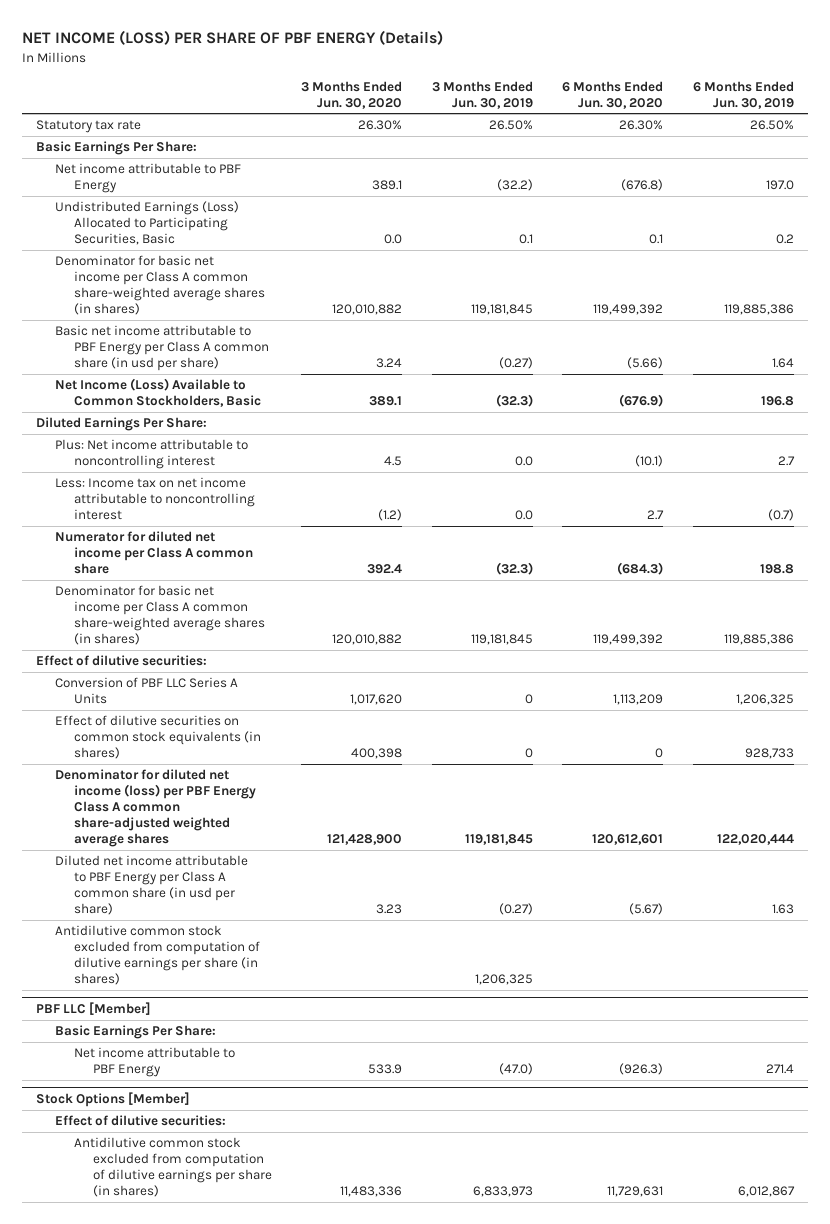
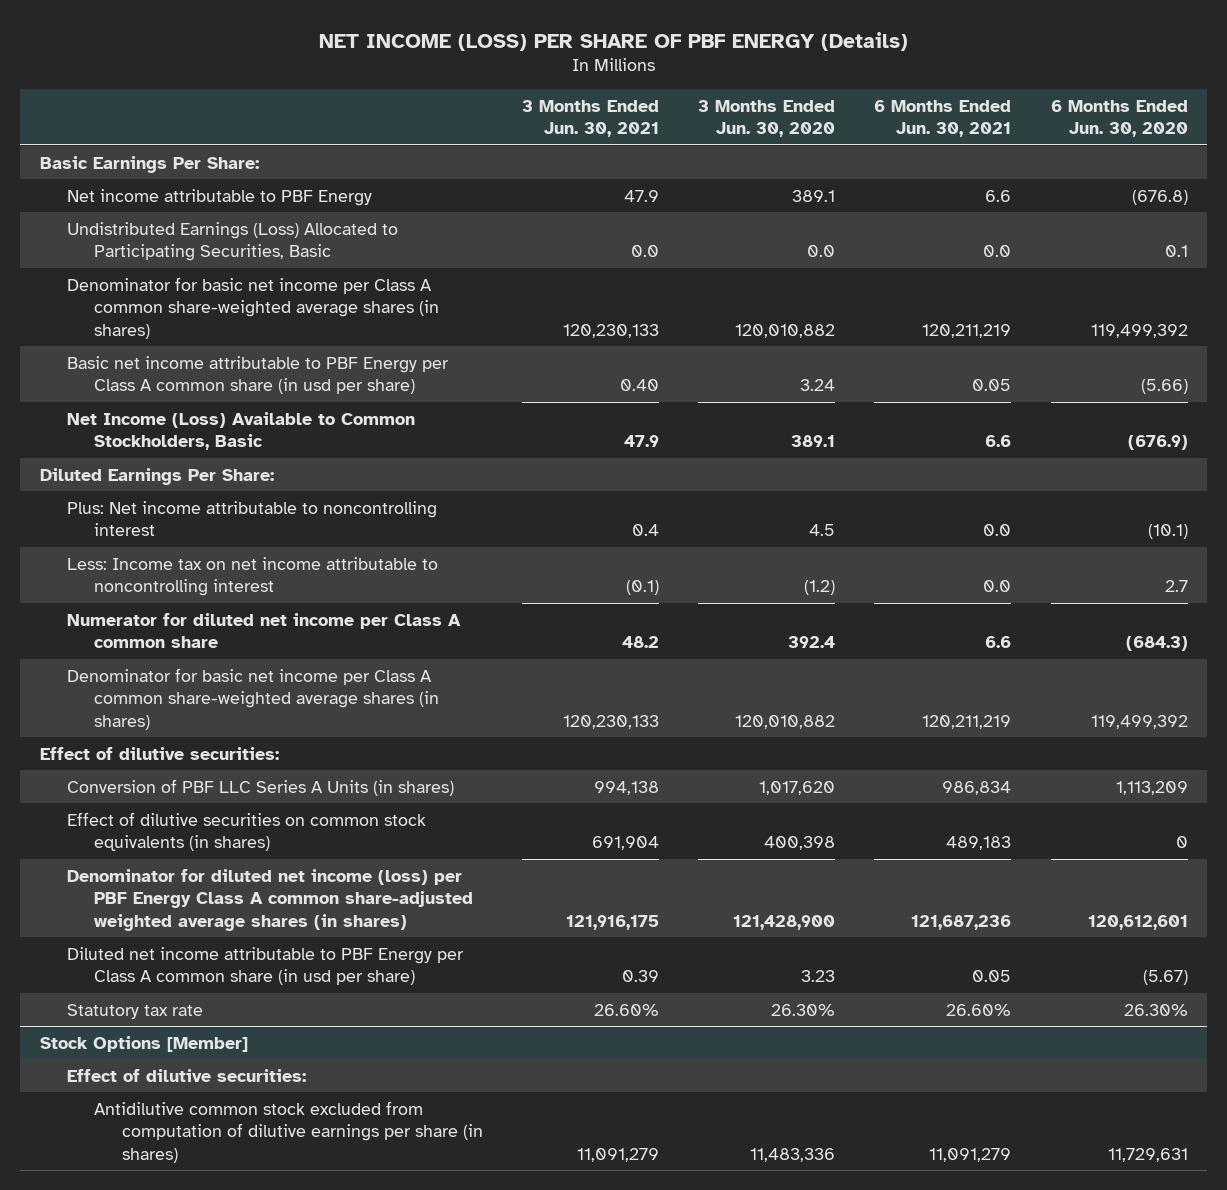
- | 3 Months Ended Jun. 30, 2020 | 3 Months Ended Jun. 30, 2019 | 6 Months Ended Jun. 30, 2020 | 6 Months Ended Jun. 30, 2019
+ | 3 Months Ended Jun. 30, 2021 | 3 Months Ended Jun. 30, 2020 | 6 Months Ended Jun. 30, 2021 | 6 Months Ended Jun. 30, 2020
- Conversion of PBF LLC Series A Units | 1,017,620 | 0 | 1,113,209 | 1,206,325
+ Conversion of PBF LLC Series A Units (in shares) | 994,138 | 1,017,620 | 986,834 | 1,113,209
- Denominator for diluted net income (loss) per PBF Energy Class A common share-adjusted weighted average shares | 121,428,900 | 119,181,845 | 120,612,601 | 122,020,444
+ Denominator for diluted net income (loss) per PBF Energy Class A common share-adjusted weighted average shares (in shares) | 121,916,175 | 121,428,900 | 121,687,236 | 120,612,601
- Antidilutive common stock excluded from computation of dilutive earnings per share (in shares) | | 1,206,325 | |
- PBF LLC [Member]
- Basic Earnings Per Share:
- Net income attributable to PBF Energy | 533.9 | (47.0) | (926.3) | 271.4
moved down: Statutory tax rate | 26.60% | 26.30% | 26.60% | 26.30%

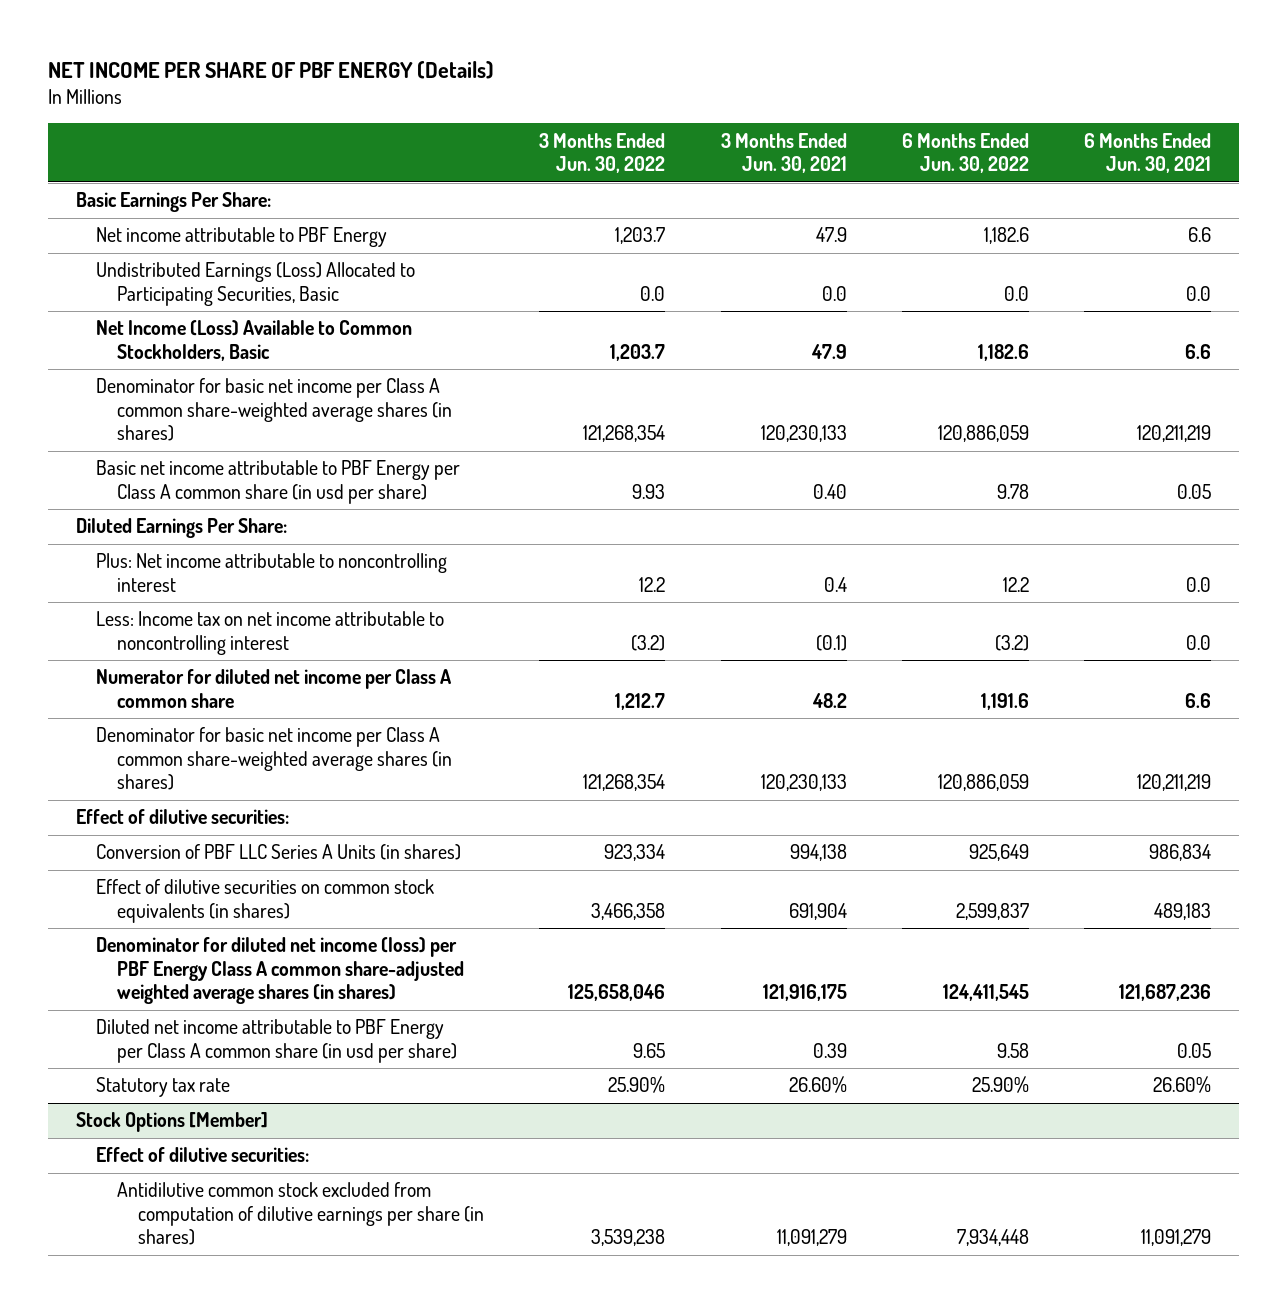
- NET INCOME (LOSS) PER SHARE OF PBF ENERGY (Details)
+ NET INCOME PER SHARE OF PBF ENERGY (Details)
- | 3 Months Ended Jun. 30, 2021 | 3 Months Ended Jun. 30, 2020 | 6 Months Ended Jun. 30, 2021 | 6 Months Ended Jun. 30, 2020
+ | 3 Months Ended Jun. 30, 2022 | 3 Months Ended Jun. 30, 2021 | 6 Months Ended Jun. 30, 2022 | 6 Months Ended Jun. 30, 2021
moved up: Net Income (Loss) Available to Common Stockholders, Basic | 1,203.7 | 47.9 | 1,182.6 | 6.6

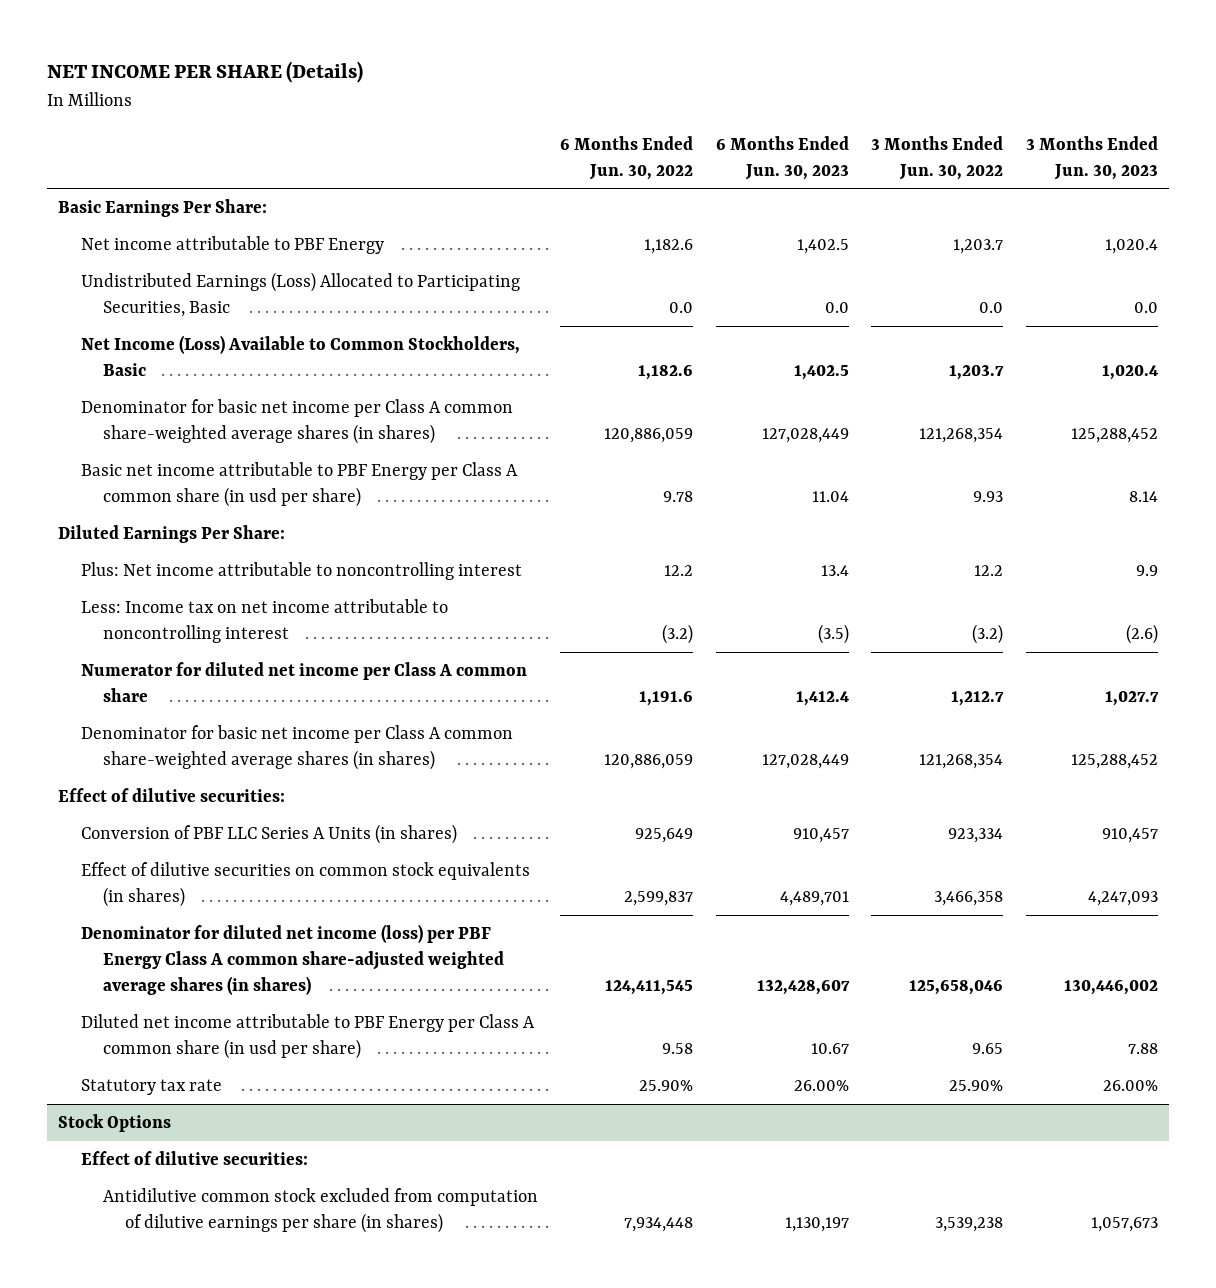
- NET INCOME PER SHARE OF PBF ENERGY (Details)
+ NET INCOME PER SHARE (Details)
- | 3 Months Ended Jun. 30, 2022 | 3 Months Ended Jun. 30, 2021 | 6 Months Ended Jun. 30, 2022 | 6 Months Ended Jun. 30, 2021
+ | 6 Months Ended Jun. 30, 2022 | 6 Months Ended Jun. 30, 2023 | 3 Months Ended Jun. 30, 2022 | 3 Months Ended Jun. 30, 2023
- Stock Options [Member]
+ Stock Options

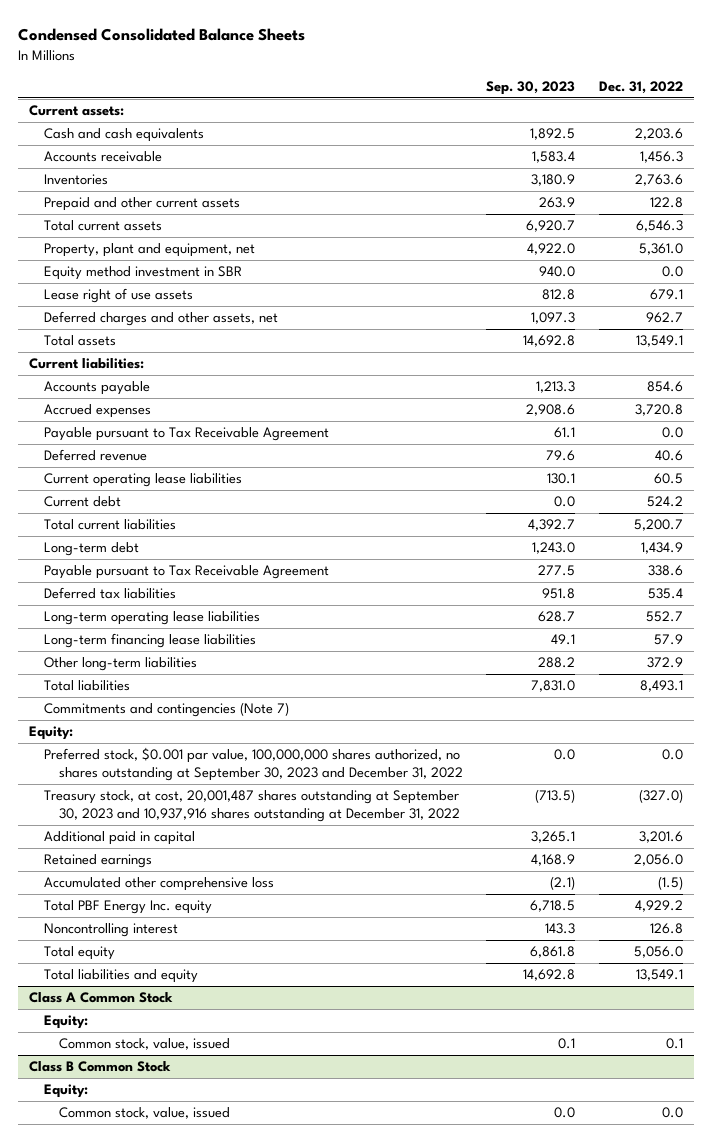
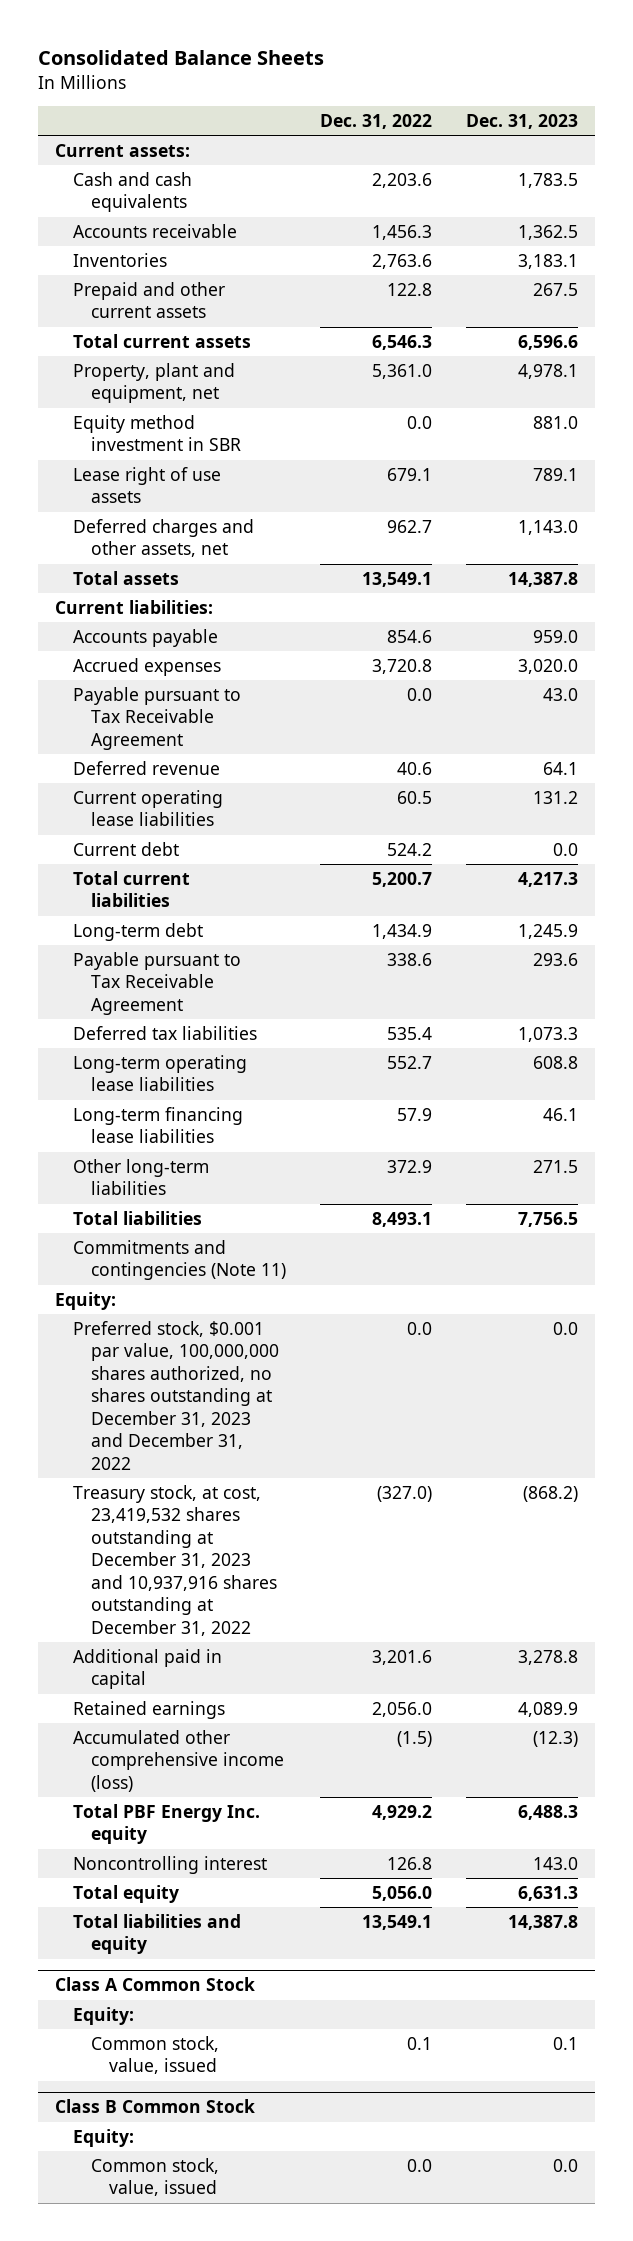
- Condensed Consolidated Balance Sheets
+ Consolidated Balance Sheets
- | Sep. 30, 2023 | Dec. 31, 2022
+ | Dec. 31, 2022 | Dec. 31, 2023
- Commitments and contingencies (Note 7)
+ Commitments and contingencies (Note 11)
- Preferred stock, $0.001 par value, 100,000,000 shares authorized, no shares outstanding at September 30, 2023 and December 31, 2022 | 0.0 | 0.0
- Treasury stock, at cost, 20,001,487 shares outstanding at September 30, 2023 and 10,937,916 shares outstanding at December 31, 2022 | (713.5) | (327.0)
+ Preferred stock, $0.001 par value, 100,000,000 shares authorized, no shares outstanding at December 31, 2023 and December 31, 2022 | 0.0 | 0.0
+ Treasury stock, at cost, 23,419,532 shares outstanding at December 31, 2023 and 10,937,916 shares outstanding at December 31, 2022 | (327.0) | (868.2)
- Accumulated other comprehensive loss | (2.1) | (1.5)
+ Accumulated other comprehensive income (loss) | (1.5) | (12.3)

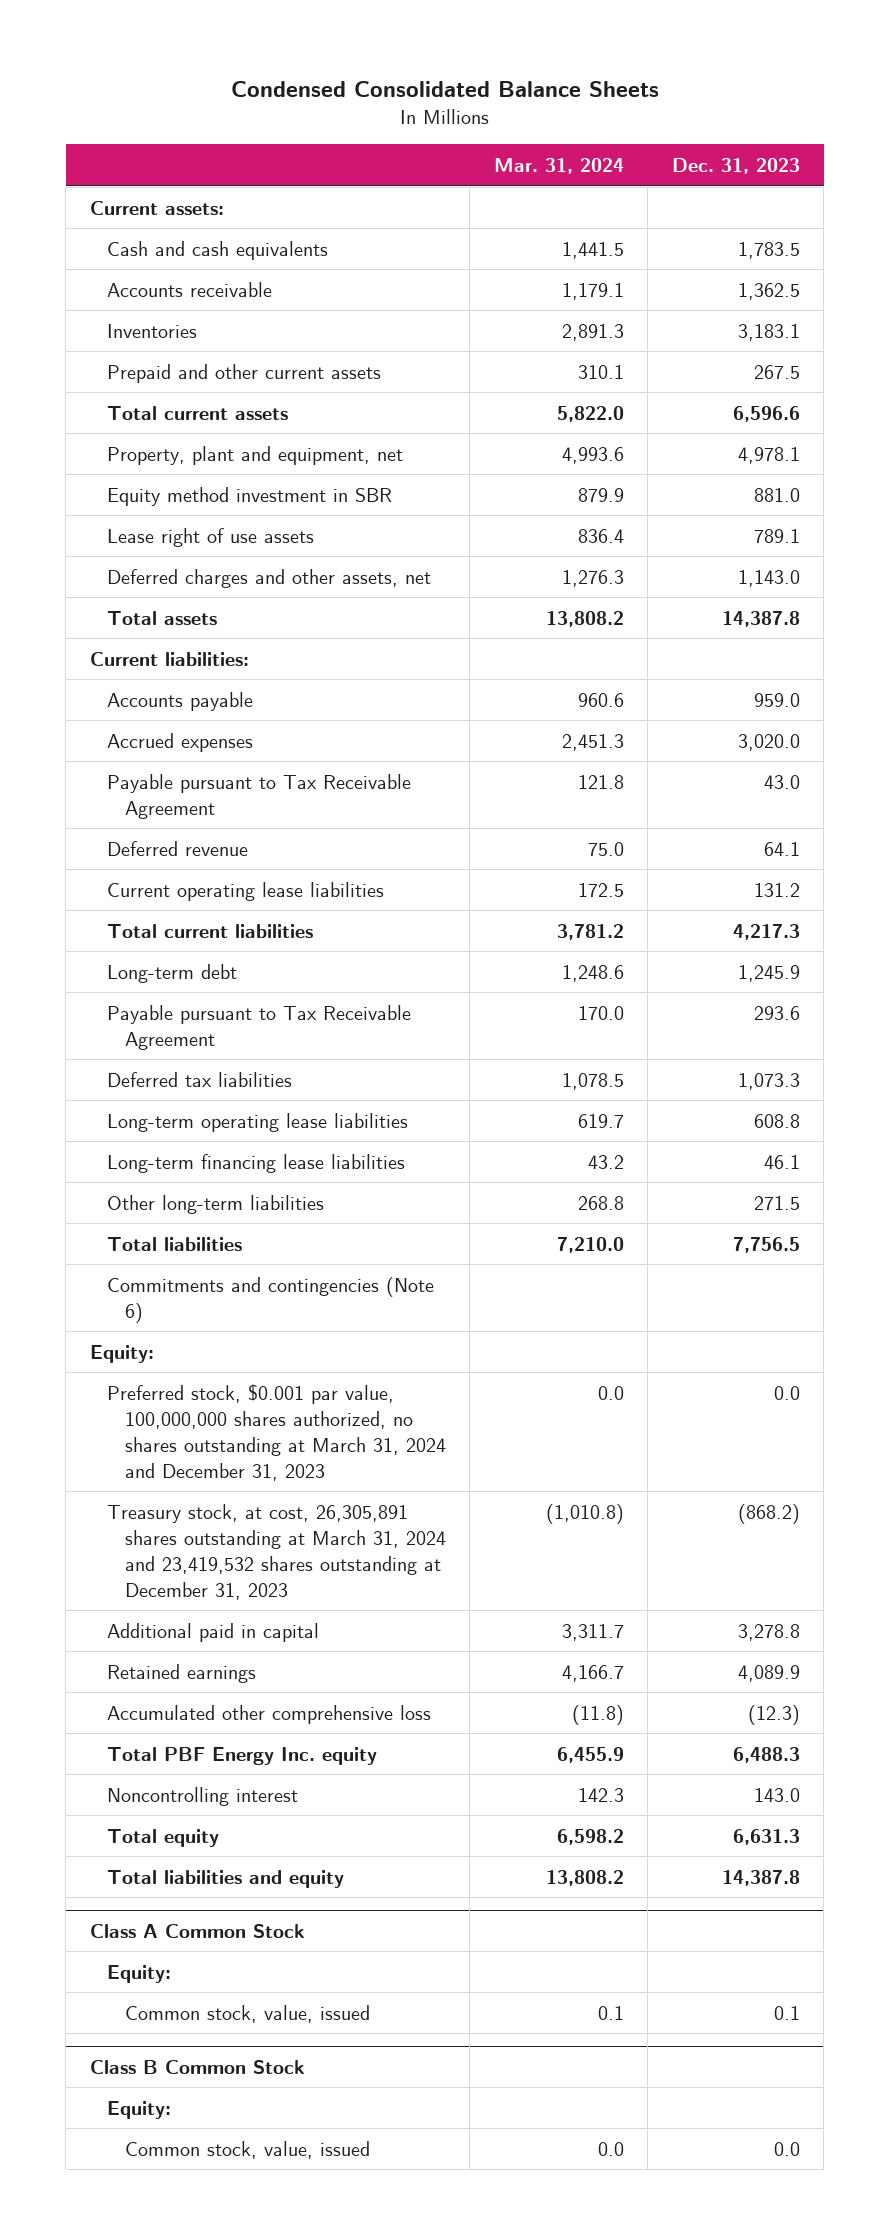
- Consolidated Balance Sheets
+ Condensed Consolidated Balance Sheets
- | Dec. 31, 2022 | Dec. 31, 2023
+ | Mar. 31, 2024 | Dec. 31, 2023
- Current debt | 524.2 | 0.0
- Commitments and contingencies (Note 11)
+ Commitments and contingencies (Note 6)
- Preferred stock, $0.001 par value, 100,000,000 shares authorized, no shares outstanding at December 31, 2023 and December 31, 2022 | 0.0 | 0.0
- Treasury stock, at cost, 23,419,532 shares outstanding at December 31, 2023 and 10,937,916 shares outstanding at December 31, 2022 | (327.0) | (868.2)
+ Preferred stock, $0.001 par value, 100,000,000 shares authorized, no shares outstanding at March 31, 2024 and December 31, 2023 | 0.0 | 0.0
+ Treasury stock, at cost, 26,305,891 shares outstanding at March 31, 2024 and 23,419,532 shares outstanding at December 31, 2023 | (1,010.8) | (868.2)
- Accumulated other comprehensive income (loss) | (1.5) | (12.3)
+ Accumulated other comprehensive loss | (11.8) | (12.3)

